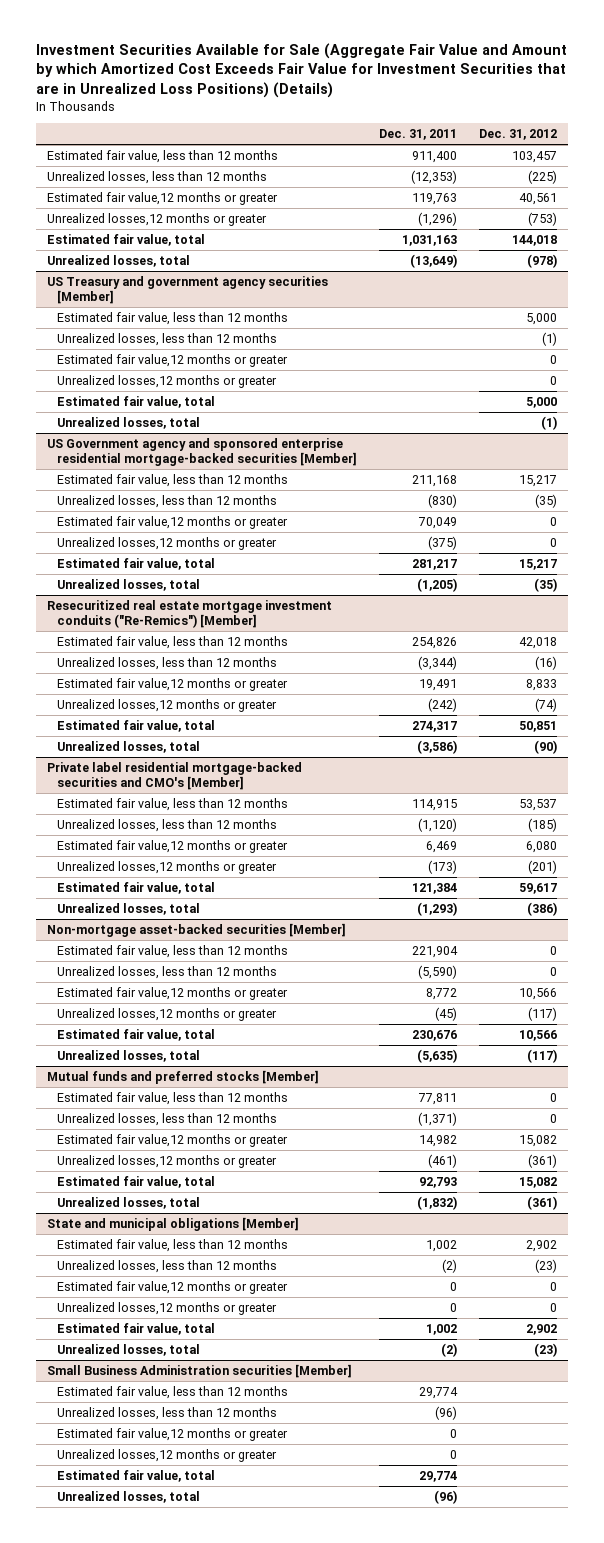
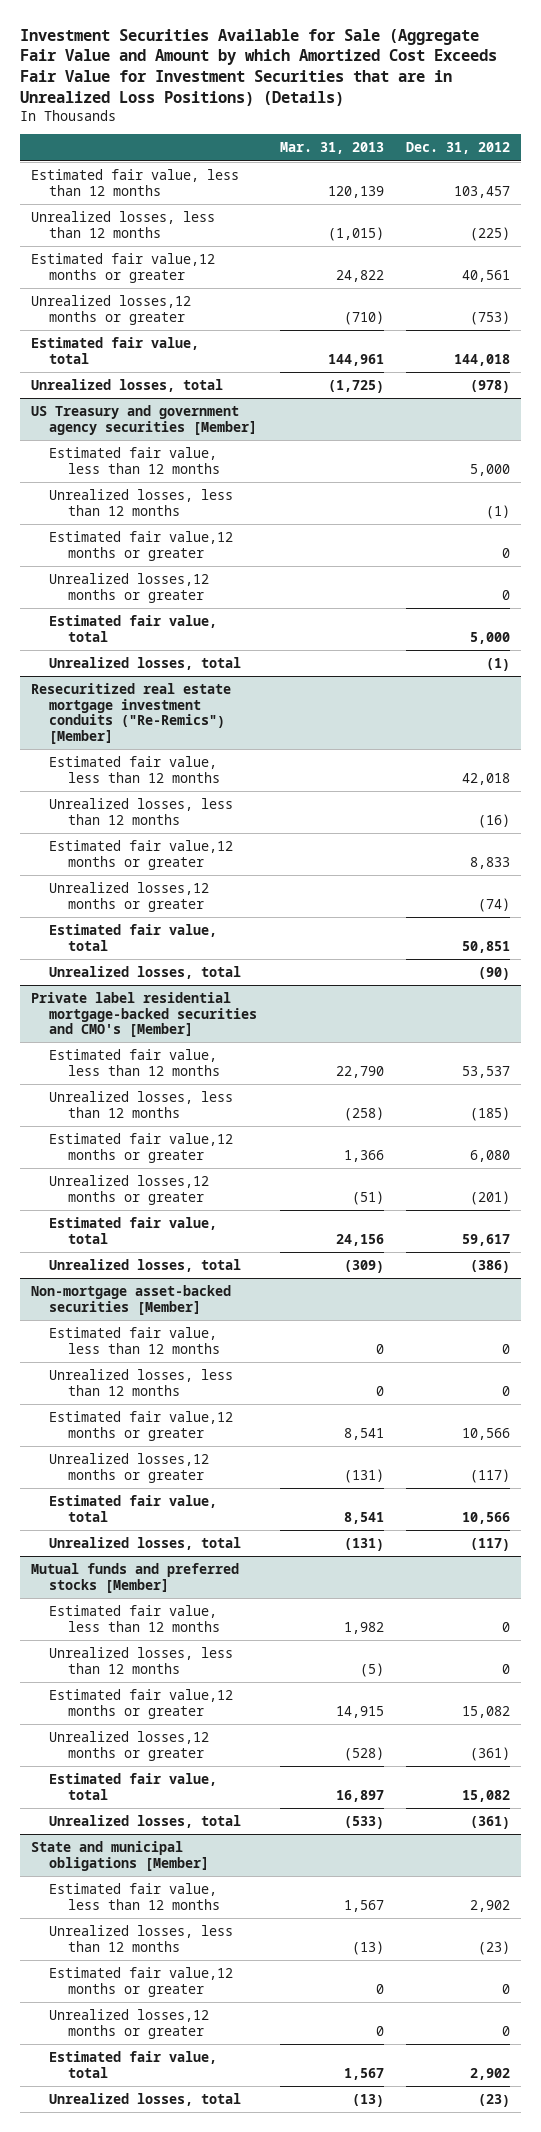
- | Dec. 31, 2011 | Dec. 31, 2012
+ | Mar. 31, 2013 | Dec. 31, 2012
- US Government agency and sponsored enterprise residential mortgage-backed securities [Member]
- Estimated fair value, less than 12 months | 211,168 | 15,217
- Unrealized losses, less than 12 months | (830) | (35)
- Estimated fair value,12 months or greater | 70,049 | 0
- Unrealized losses,12 months or greater | (375) | 0
- Estimated fair value, total | 281,217 | 15,217
- Unrealized losses, total | (1,205) | (35)
- Small Business Administration securities [Member]
- Estimated fair value, less than 12 months | 29,774 |
- Unrealized losses, less than 12 months | (96) |
- Estimated fair value,12 months or greater | 0 |
- Unrealized losses,12 months or greater | 0 |
- Estimated fair value, total | 29,774 |
- Unrealized losses, total | (96) |

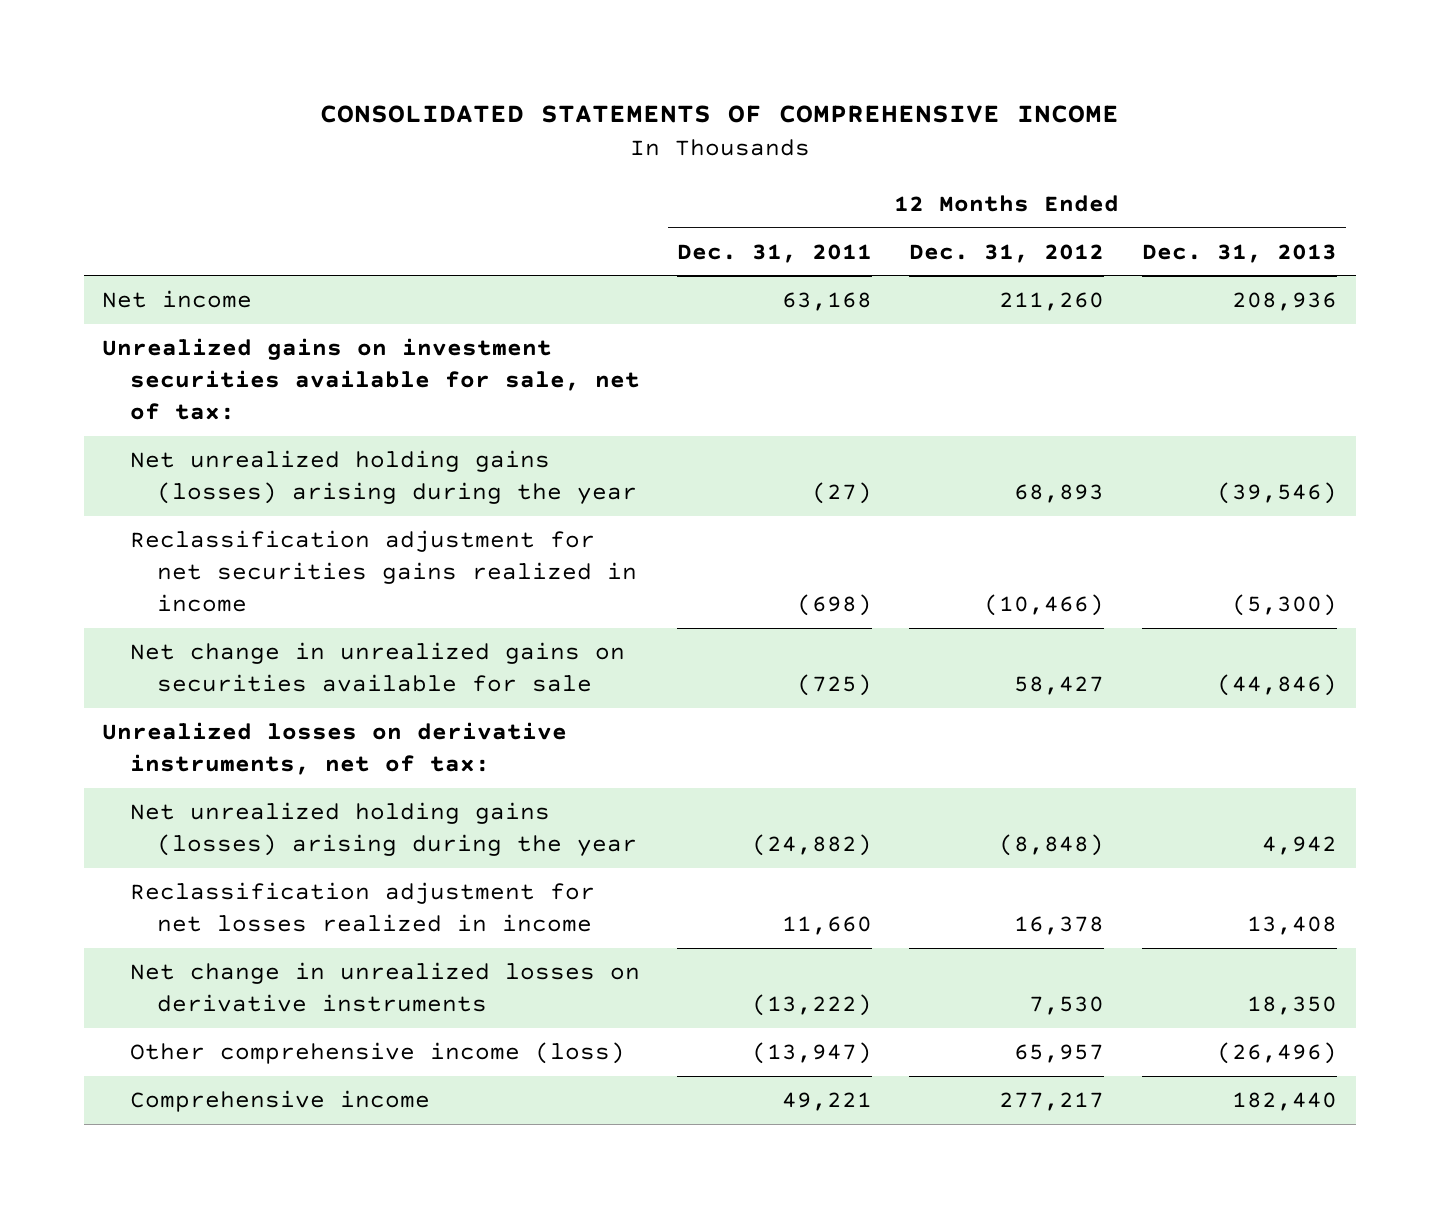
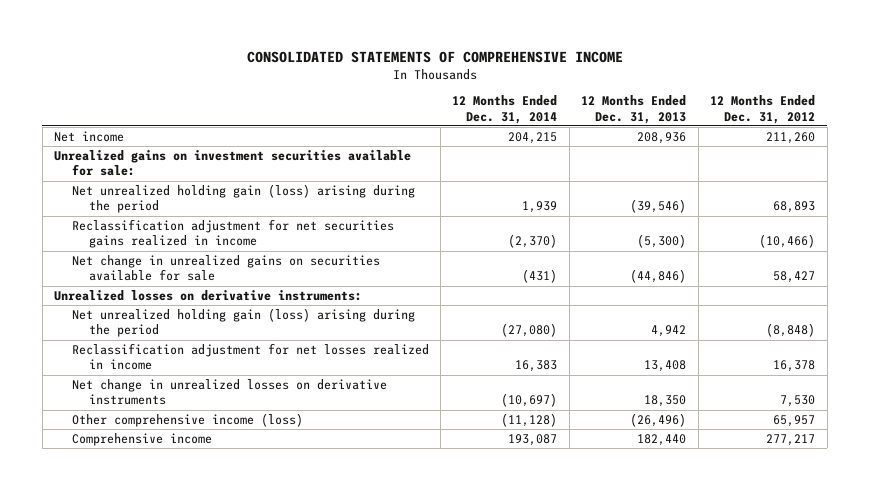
- | 12 Months Ended Dec. 31, 2011 | 12 Months Ended Dec. 31, 2012 | 12 Months Ended Dec. 31, 2013
+ | 12 Months Ended Dec. 31, 2014 | 12 Months Ended Dec. 31, 2013 | 12 Months Ended Dec. 31, 2012
- Unrealized gains on investment securities available for sale, net of tax:
- Net unrealized holding gains (losses) arising during the year | (27) | 68,893 | (39,546)
+ Unrealized gains on investment securities available for sale:
+ Net unrealized holding gain (loss) arising during the period | 1,939 | (39,546) | 68,893
- Unrealized losses on derivative instruments, net of tax:
- Net unrealized holding gains (losses) arising during the year | (24,882) | (8,848) | 4,942
+ Unrealized losses on derivative instruments:
+ Net unrealized holding gain (loss) arising during the period | (27,080) | 4,942 | (8,848)

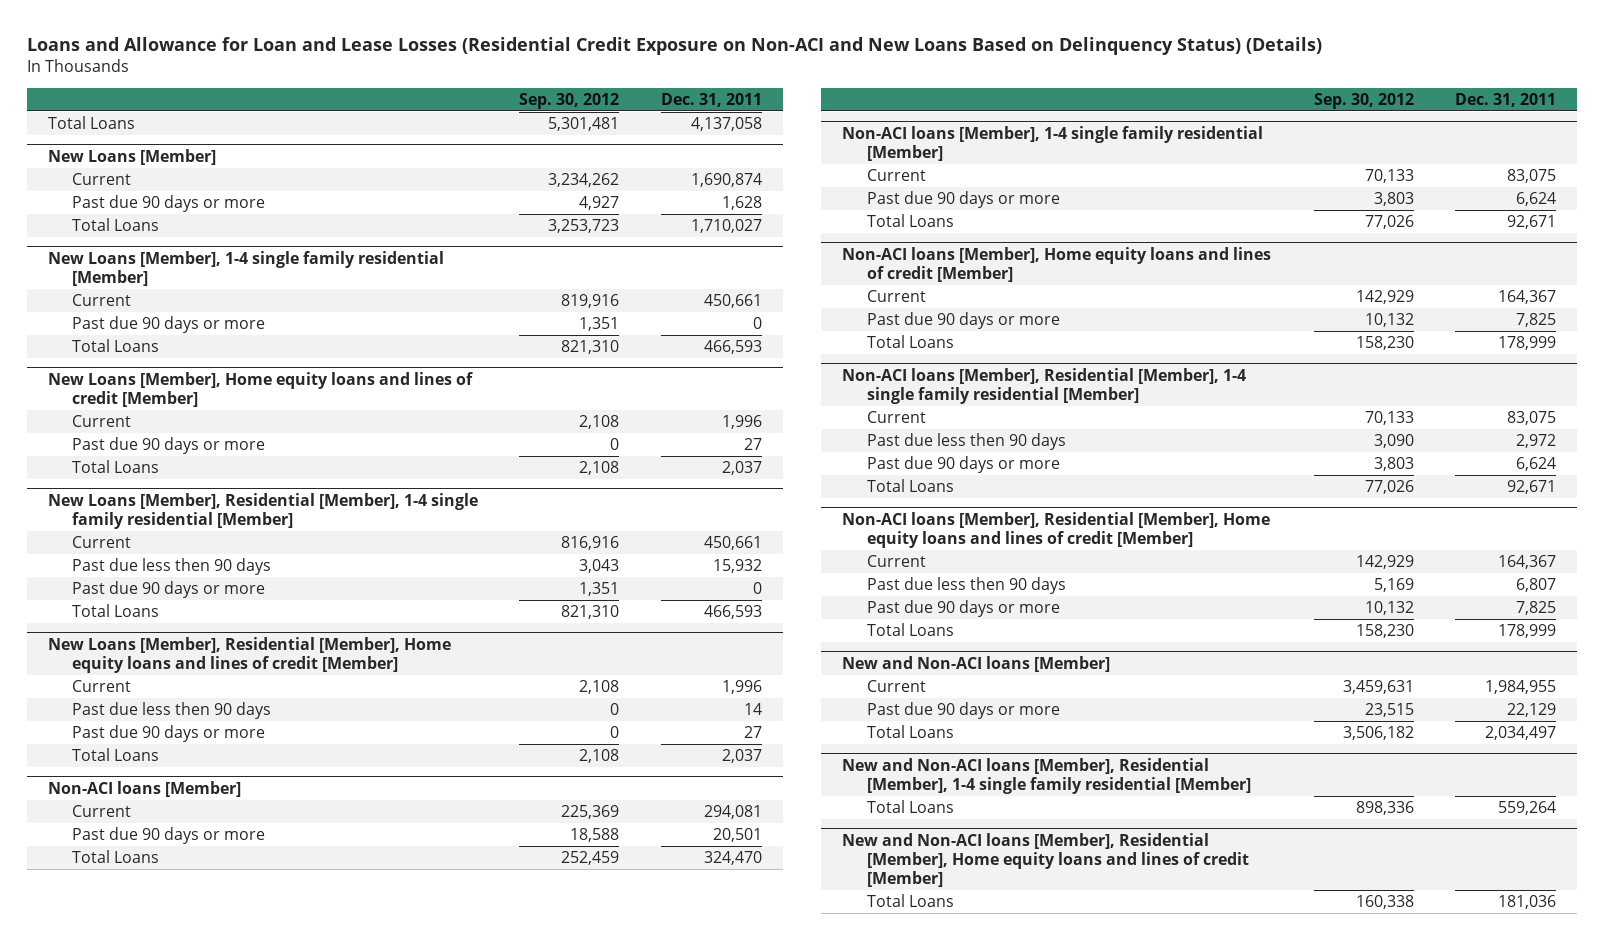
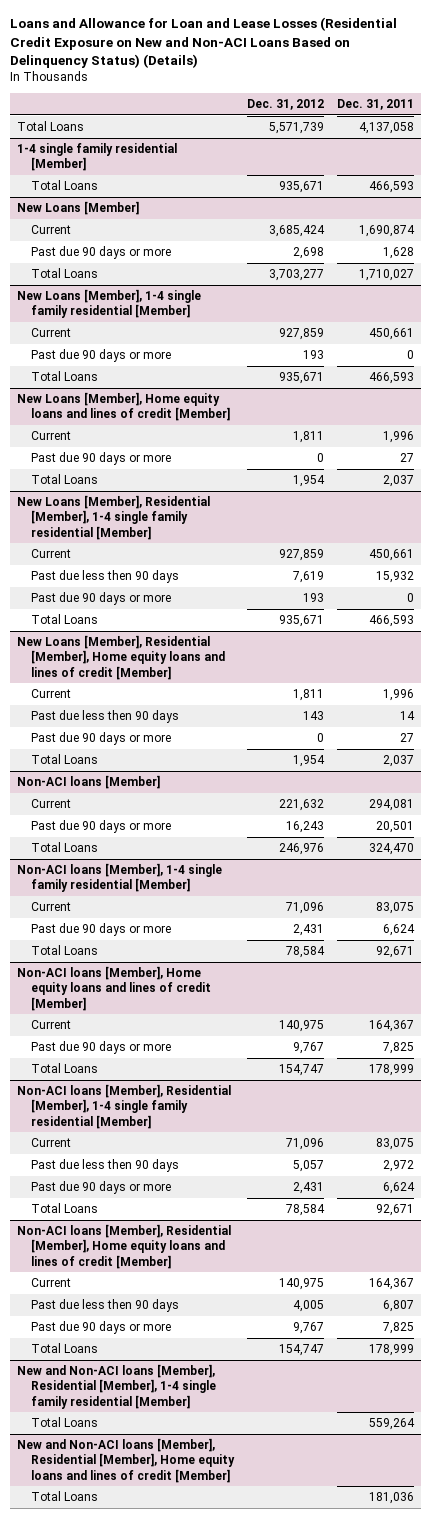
- Loans and Allowance for Loan and Lease Losses (Residential Credit Exposure on Non-ACI and New Loans Based on Delinquency Status) (Details)
+ Loans and Allowance for Loan and Lease Losses (Residential Credit Exposure on New and Non-ACI Loans Based on Delinquency Status) (Details)
- | Sep. 30, 2012 | Dec. 31, 2011
+ | Dec. 31, 2012 | Dec. 31, 2011
+ 1-4 single family residential [Member]
+ Total Loans | 935,671 | 466,593
- New and Non-ACI loans [Member]
- Current | 3,459,631 | 1,984,955
- Past due 90 days or more | 23,515 | 22,129
- Total Loans | 3,506,182 | 2,034,497

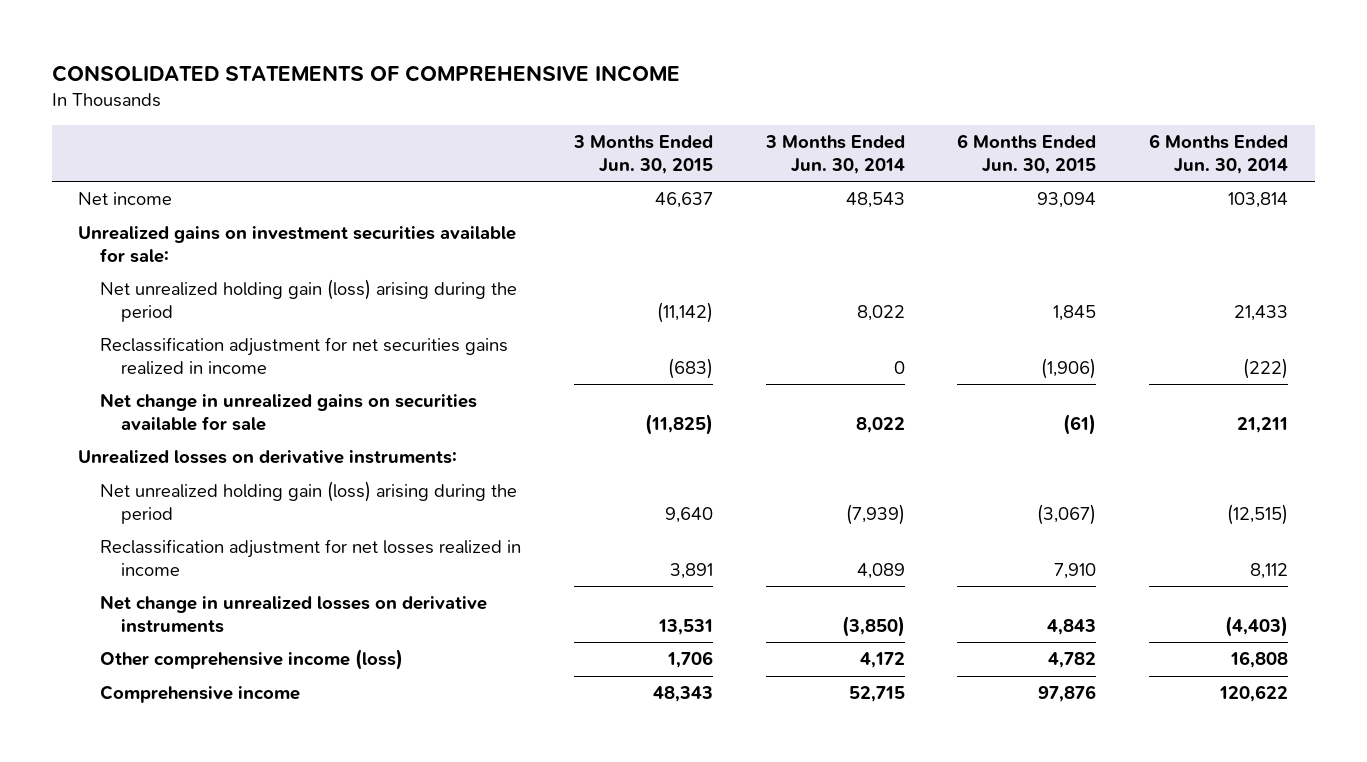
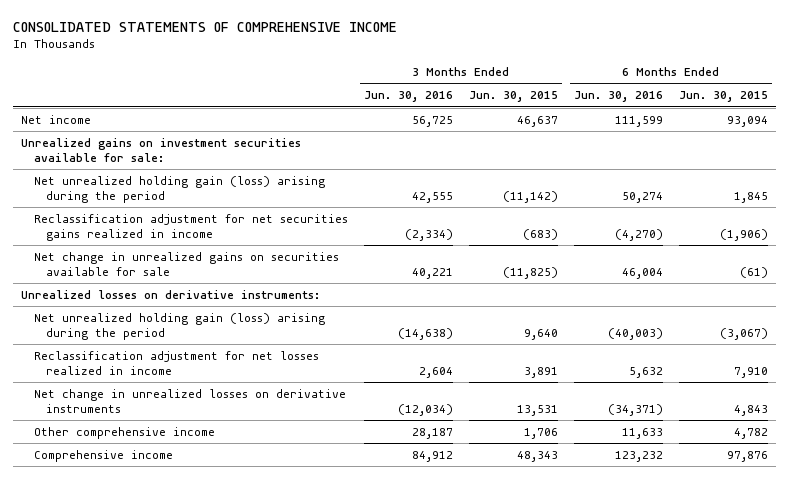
- | 3 Months Ended Jun. 30, 2015 | 3 Months Ended Jun. 30, 2014 | 6 Months Ended Jun. 30, 2015 | 6 Months Ended Jun. 30, 2014
+ | 3 Months Ended Jun. 30, 2016 | 3 Months Ended Jun. 30, 2015 | 6 Months Ended Jun. 30, 2016 | 6 Months Ended Jun. 30, 2015
- Other comprehensive income (loss) | 1,706 | 4,172 | 4,782 | 16,808
+ Other comprehensive income | 28,187 | 1,706 | 11,633 | 4,782

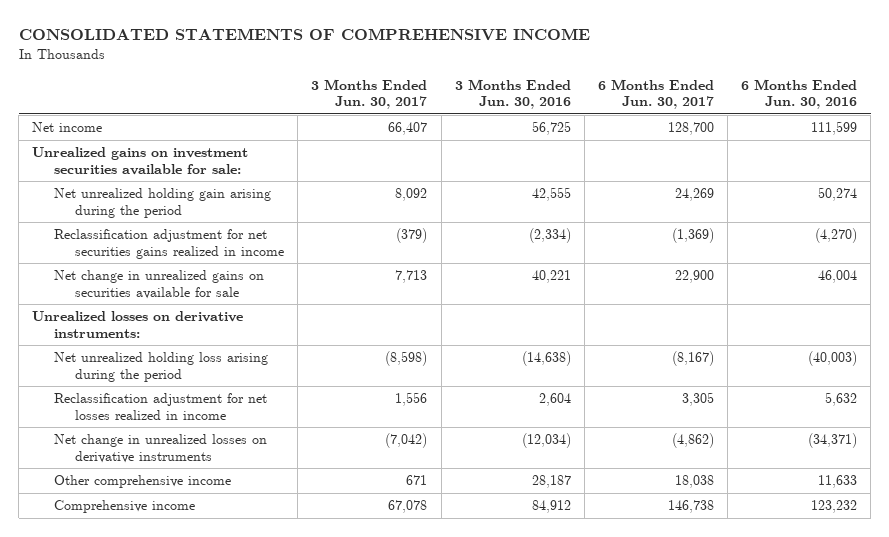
- | 3 Months Ended Jun. 30, 2016 | 3 Months Ended Jun. 30, 2015 | 6 Months Ended Jun. 30, 2016 | 6 Months Ended Jun. 30, 2015
+ | 3 Months Ended Jun. 30, 2017 | 3 Months Ended Jun. 30, 2016 | 6 Months Ended Jun. 30, 2017 | 6 Months Ended Jun. 30, 2016
- Net unrealized holding gain (loss) arising during the period | 42,555 | (11,142) | 50,274 | 1,845
+ Net unrealized holding gain arising during the period | 8,092 | 42,555 | 24,269 | 50,274
- Net unrealized holding gain (loss) arising during the period | (14,638) | 9,640 | (40,003) | (3,067)
+ Net unrealized holding loss arising during the period | (8,598) | (14,638) | (8,167) | (40,003)

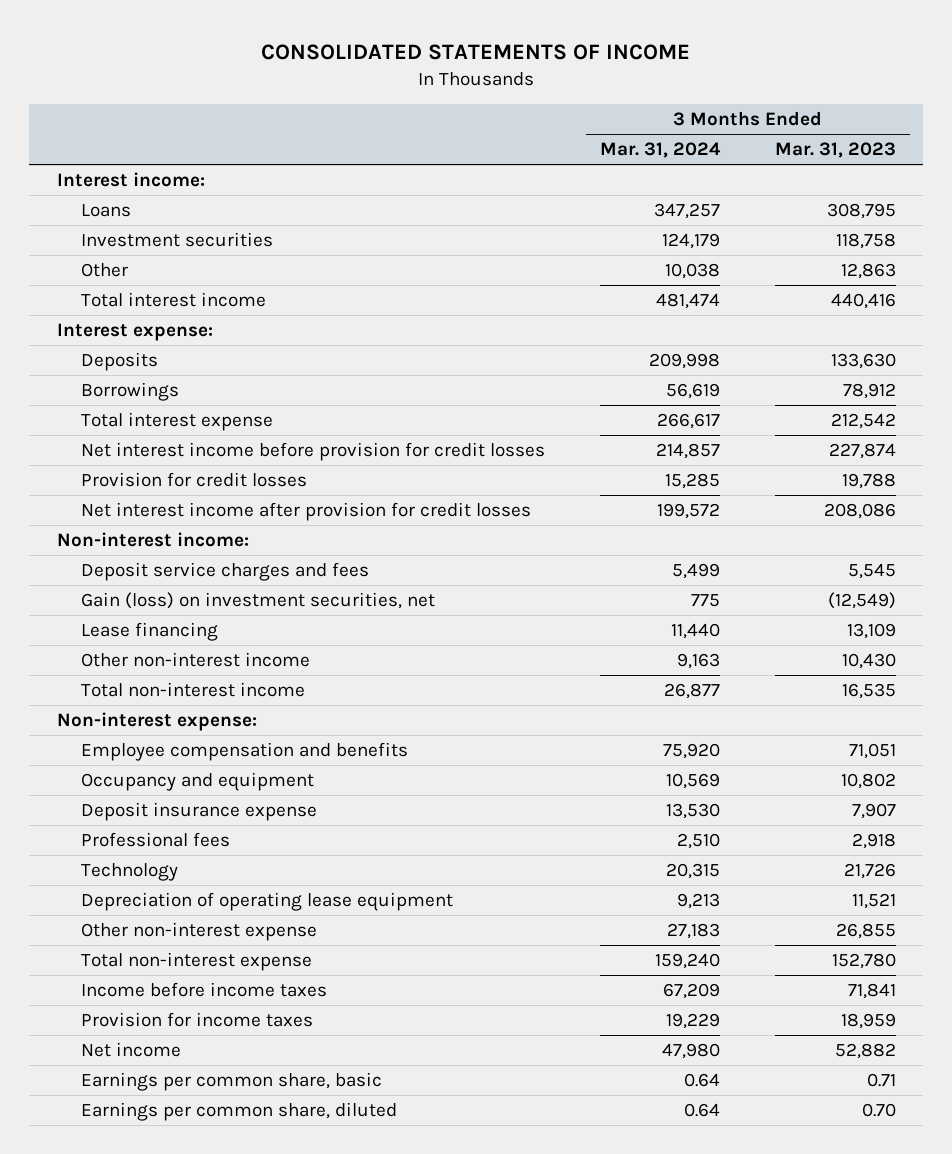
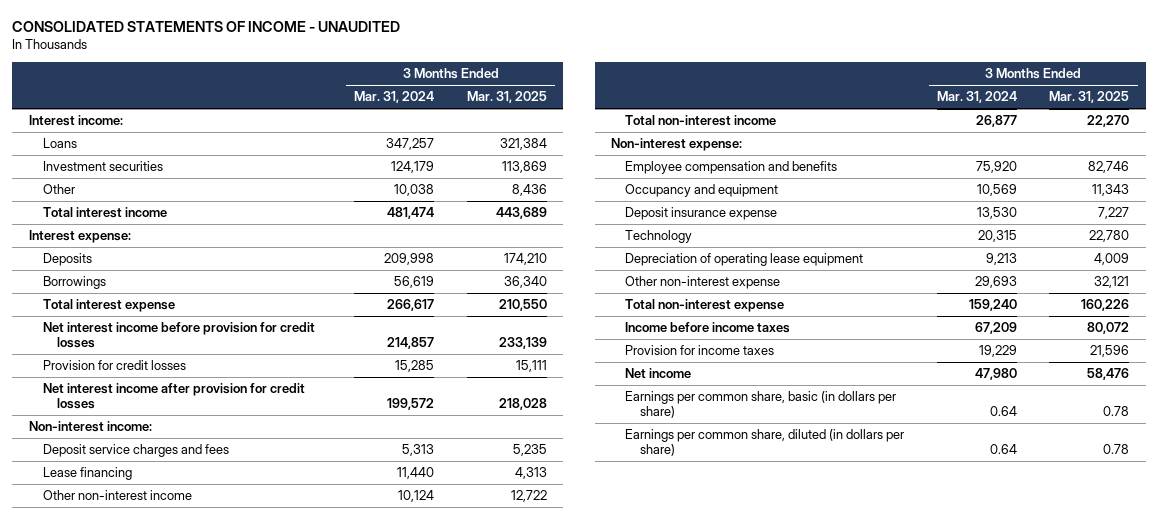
- CONSOLIDATED STATEMENTS OF INCOME
+ CONSOLIDATED STATEMENTS OF INCOME - UNAUDITED
- | 3 Months Ended Mar. 31, 2024 | 3 Months Ended Mar. 31, 2023
+ | 3 Months Ended Mar. 31, 2024 | 3 Months Ended Mar. 31, 2025
- Deposit service charges and fees | 5,499 | 5,545
- Gain (loss) on investment securities, net | 775 | (12,549)
+ Deposit service charges and fees | 5,313 | 5,235
- Other non-interest income | 9,163 | 10,430
+ Other non-interest income | 10,124 | 12,722
- Professional fees | 2,510 | 2,918
- Other non-interest expense | 27,183 | 26,855
+ Other non-interest expense | 29,693 | 32,121
- Earnings per common share, basic | 0.64 | 0.71
- Earnings per common share, diluted | 0.64 | 0.70
+ Earnings per common share, basic (in dollars per share) | 0.64 | 0.78
+ Earnings per common share, diluted (in dollars per share) | 0.64 | 0.78

